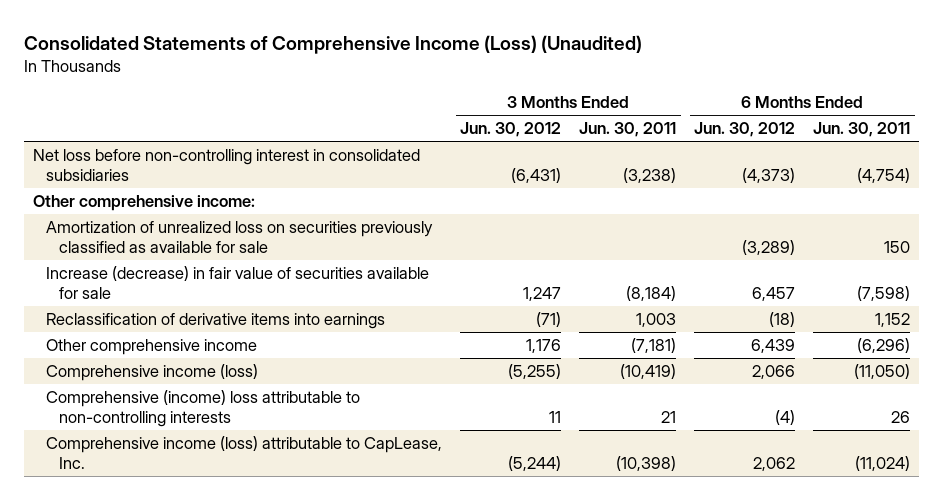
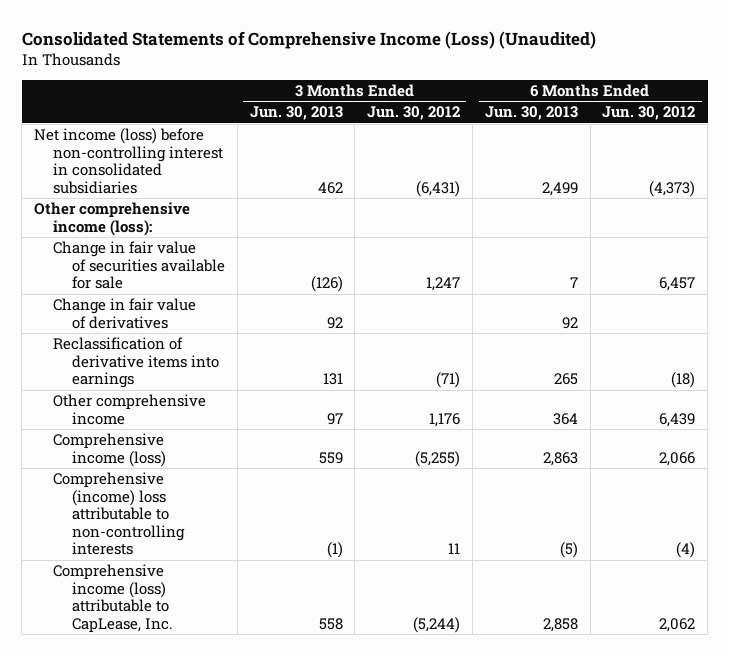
- | 3 Months Ended Jun. 30, 2012 | 3 Months Ended Jun. 30, 2011 | 6 Months Ended Jun. 30, 2012 | 6 Months Ended Jun. 30, 2011
+ | 3 Months Ended Jun. 30, 2013 | 3 Months Ended Jun. 30, 2012 | 6 Months Ended Jun. 30, 2013 | 6 Months Ended Jun. 30, 2012
- Net loss before non-controlling interest in consolidated subsidiaries | (6,431) | (3,238) | (4,373) | (4,754)
- Other comprehensive income:
- Amortization of unrealized loss on securities previously classified as available for sale | | | (3,289) | 150
- Increase (decrease) in fair value of securities available for sale | 1,247 | (8,184) | 6,457 | (7,598)
+ Net income (loss) before non-controlling interest in consolidated subsidiaries | 462 | (6,431) | 2,499 | (4,373)
+ Other comprehensive income (loss):
+ Change in fair value of securities available for sale | (126) | 1,247 | 7 | 6,457
+ Change in fair value of derivatives | 92 | | 92 |

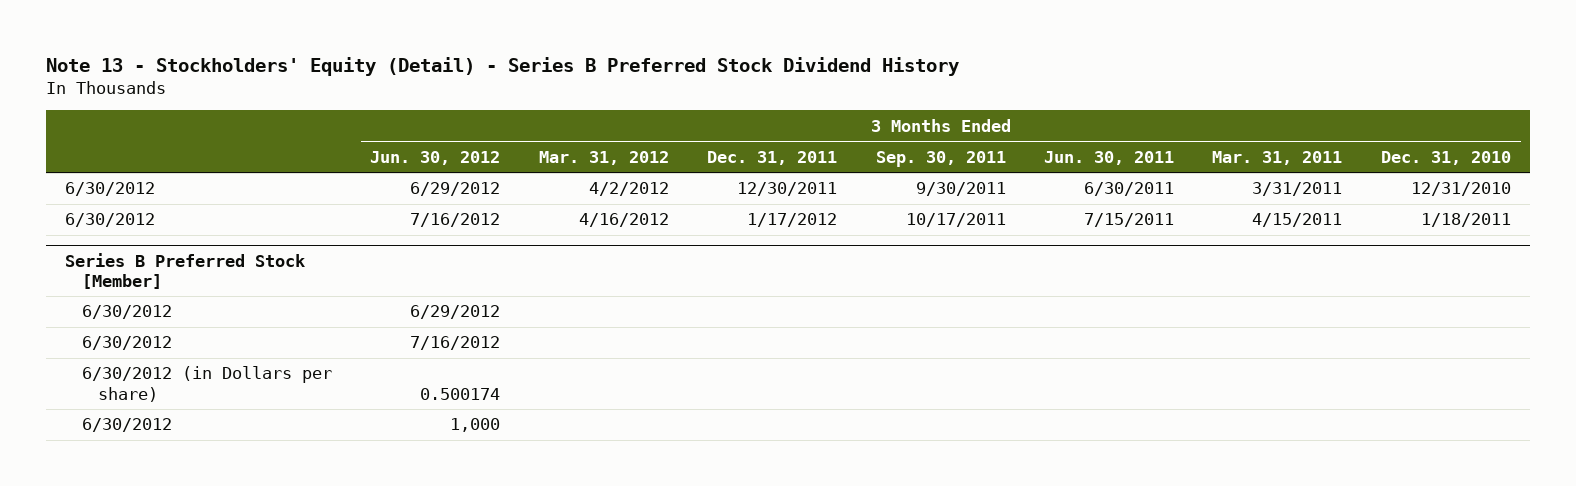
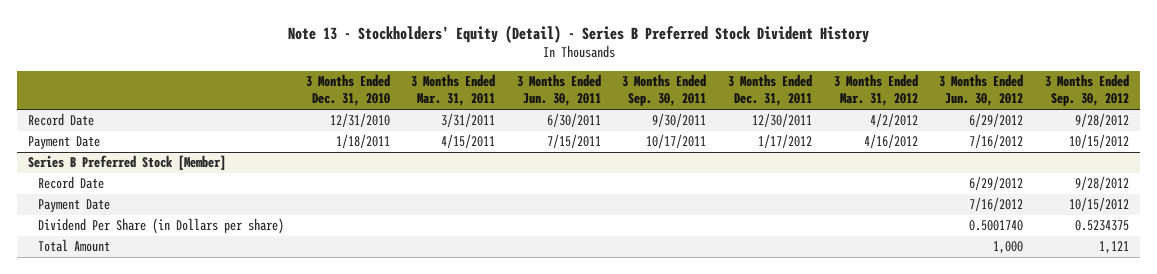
- Note 13 - Stockholders' Equity (Detail) - Series B Preferred Stock Dividend History
+ Note 13 - Stockholders' Equity (Detail) - Series B Preferred Stock Divident History
- | 3 Months Ended Jun. 30, 2012 | 3 Months Ended Mar. 31, 2012 | 3 Months Ended Dec. 31, 2011 | 3 Months Ended Sep. 30, 2011 | 3 Months Ended Jun. 30, 2011 | 3 Months Ended Mar. 31, 2011 | 3 Months Ended Dec. 31, 2010
+ | 3 Months Ended Dec. 31, 2010 | 3 Months Ended Mar. 31, 2011 | 3 Months Ended Jun. 30, 2011 | 3 Months Ended Sep. 30, 2011 | 3 Months Ended Dec. 31, 2011 | 3 Months Ended Mar. 31, 2012 | 3 Months Ended Jun. 30, 2012 | 3 Months Ended Sep. 30, 2012
- 6/30/2012 | 6/29/2012 | 4/2/2012 | 12/30/2011 | 9/30/2011 | 6/30/2011 | 3/31/2011 | 12/31/2010
- 6/30/2012 | 7/16/2012 | 4/16/2012 | 1/17/2012 | 10/17/2011 | 7/15/2011 | 4/15/2011 | 1/18/2011
+ Record Date | 12/31/2010 | 3/31/2011 | 6/30/2011 | 9/30/2011 | 12/30/2011 | 4/2/2012 | 6/29/2012 | 9/28/2012
+ Payment Date | 1/18/2011 | 4/15/2011 | 7/15/2011 | 10/17/2011 | 1/17/2012 | 4/16/2012 | 7/16/2012 | 10/15/2012
@ Series B Preferred Stock [Member]
- 6/30/2012 | 6/29/2012 | | | | | |
- 6/30/2012 | 7/16/2012 | | | | | |
- 6/30/2012 (in Dollars per share) | 0.500174 | | | | | |
- 6/30/2012 | 1,000 | | | | | |
+ Record Date | | | | | | | 6/29/2012 | 9/28/2012
+ Payment Date | | | | | | | 7/16/2012 | 10/15/2012
+ Dividend Per Share (in Dollars per share) | | | | | | | 0.5001740 | 0.5234375
+ Total Amount | | | | | | | 1,000 | 1,121

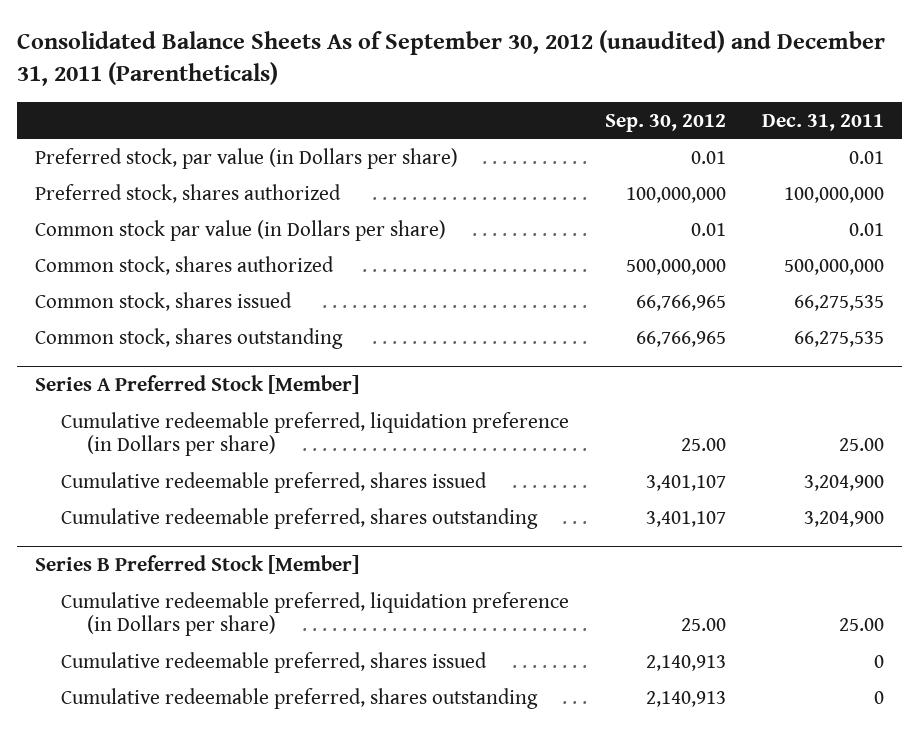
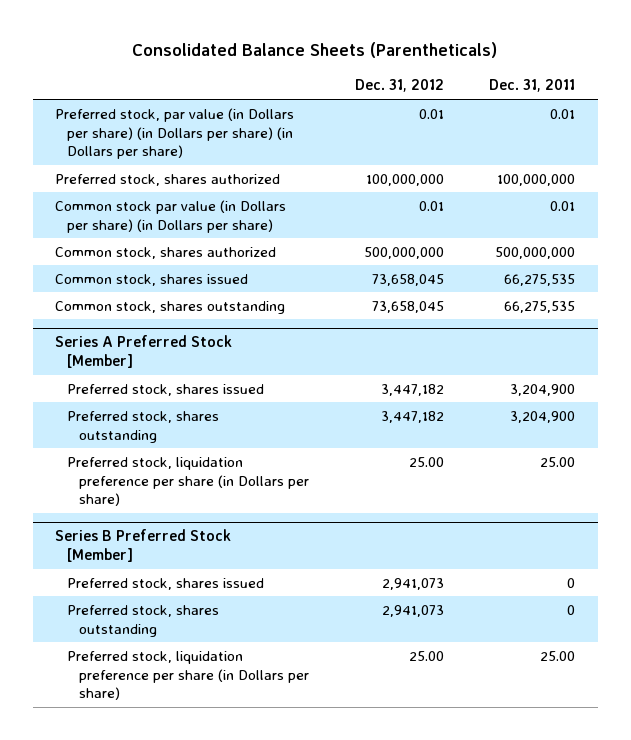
- Consolidated Balance Sheets As of September 30, 2012 (unaudited) and December 31, 2011 (Parentheticals)
+ Consolidated Balance Sheets (Parentheticals)
- | Sep. 30, 2012 | Dec. 31, 2011
+ | Dec. 31, 2012 | Dec. 31, 2011
- Preferred stock, par value (in Dollars per share) | 0.01 | 0.01
+ Preferred stock, par value (in Dollars per share) (in Dollars per share) (in Dollars per share) | 0.01 | 0.01
- Common stock par value (in Dollars per share) | 0.01 | 0.01
+ Common stock par value (in Dollars per share) (in Dollars per share) | 0.01 | 0.01
@ Series A Preferred Stock [Member]
- Cumulative redeemable preferred, liquidation preference (in Dollars per share) | 25.00 | 25.00
- Cumulative redeemable preferred, shares issued | 3,401,107 | 3,204,900
- Cumulative redeemable preferred, shares outstanding | 3,401,107 | 3,204,900
+ Preferred stock, shares issued | 3,447,182 | 3,204,900
+ Preferred stock, shares outstanding | 3,447,182 | 3,204,900
+ Preferred stock, liquidation preference per share (in Dollars per share) | 25.00 | 25.00
@ Series B Preferred Stock [Member]
- Cumulative redeemable preferred, liquidation preference (in Dollars per share) | 25.00 | 25.00
- Cumulative redeemable preferred, shares issued | 2,140,913 | 0
- Cumulative redeemable preferred, shares outstanding | 2,140,913 | 0
+ Preferred stock, shares issued | 2,941,073 | 0
+ Preferred stock, shares outstanding | 2,941,073 | 0
+ Preferred stock, liquidation preference per share (in Dollars per share) | 25.00 | 25.00

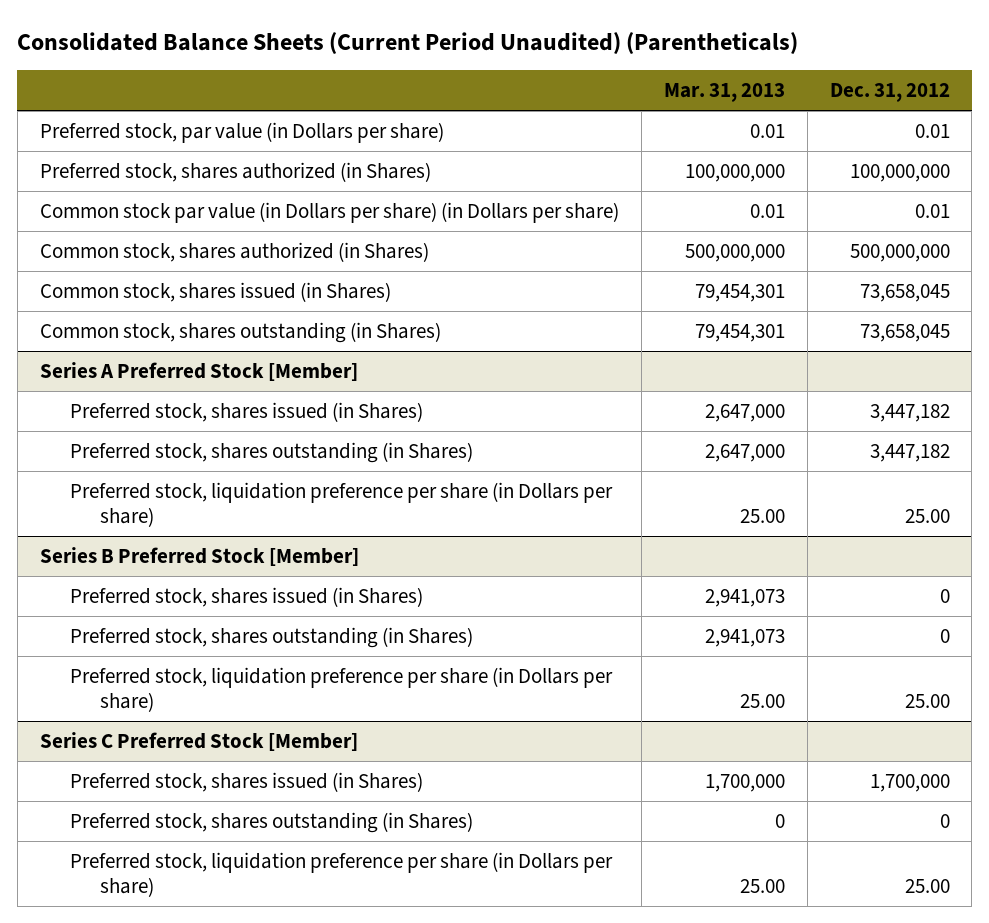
- Consolidated Balance Sheets (Parentheticals)
+ Consolidated Balance Sheets (Current Period Unaudited) (Parentheticals)
- | Dec. 31, 2012 | Dec. 31, 2011
+ | Mar. 31, 2013 | Dec. 31, 2012
- Preferred stock, par value (in Dollars per share) (in Dollars per share) (in Dollars per share) | 0.01 | 0.01
- Preferred stock, shares authorized | 100,000,000 | 100,000,000
+ Preferred stock, par value (in Dollars per share) | 0.01 | 0.01
+ Preferred stock, shares authorized (in Shares) | 100,000,000 | 100,000,000
- Common stock, shares authorized | 500,000,000 | 500,000,000
- Common stock, shares issued | 73,658,045 | 66,275,535
- Common stock, shares outstanding | 73,658,045 | 66,275,535
+ Common stock, shares authorized (in Shares) | 500,000,000 | 500,000,000
+ Common stock, shares issued (in Shares) | 79,454,301 | 73,658,045
+ Common stock, shares outstanding (in Shares) | 79,454,301 | 73,658,045
@ Series A Preferred Stock [Member]
- Preferred stock, shares issued | 3,447,182 | 3,204,900
- Preferred stock, shares outstanding | 3,447,182 | 3,204,900
+ Preferred stock, shares issued (in Shares) | 2,647,000 | 3,447,182
+ Preferred stock, shares outstanding (in Shares) | 2,647,000 | 3,447,182
@ Series B Preferred Stock [Member]
- Preferred stock, shares issued | 2,941,073 | 0
- Preferred stock, shares outstanding | 2,941,073 | 0
+ Preferred stock, shares issued (in Shares) | 2,941,073 | 0
+ Preferred stock, shares outstanding (in Shares) | 2,941,073 | 0
+ Series C Preferred Stock [Member]
+ Preferred stock, shares issued (in Shares) | 1,700,000 | 1,700,000
+ Preferred stock, shares outstanding (in Shares) | 0 | 0
+ Preferred stock, liquidation preference per share (in Dollars per share) | 25.00 | 25.00

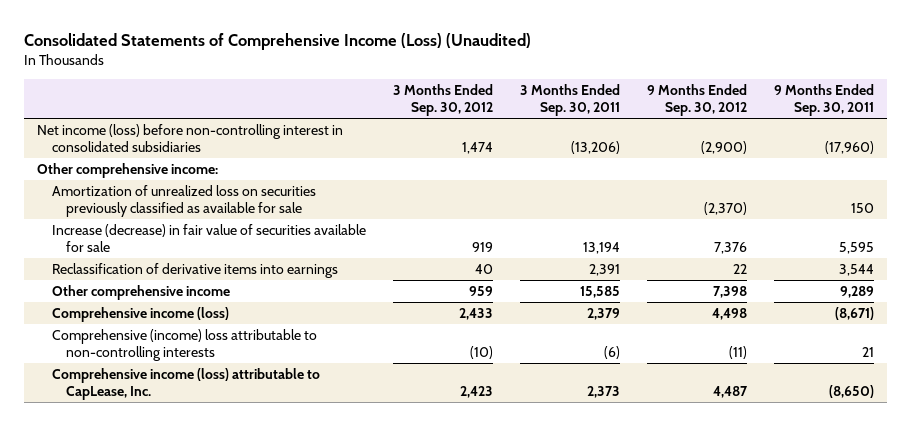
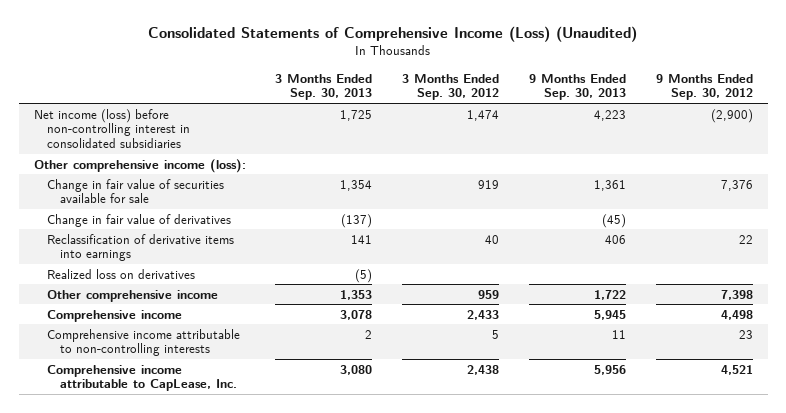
- | 3 Months Ended Sep. 30, 2012 | 3 Months Ended Sep. 30, 2011 | 9 Months Ended Sep. 30, 2012 | 9 Months Ended Sep. 30, 2011
+ | 3 Months Ended Sep. 30, 2013 | 3 Months Ended Sep. 30, 2012 | 9 Months Ended Sep. 30, 2013 | 9 Months Ended Sep. 30, 2012
- Other comprehensive income:
- Amortization of unrealized loss on securities previously classified as available for sale | | | (2,370) | 150
- Increase (decrease) in fair value of securities available for sale | 919 | 13,194 | 7,376 | 5,595
+ Other comprehensive income (loss):
+ Change in fair value of securities available for sale | 1,354 | 919 | 1,361 | 7,376
+ Change in fair value of derivatives | (137) | | (45) |
+ Realized loss on derivatives | (5) | | |
- Comprehensive income (loss) | 2,433 | 2,379 | 4,498 | (8,671)
- Comprehensive (income) loss attributable to non-controlling interests | (10) | (6) | (11) | 21
- Comprehensive income (loss) attributable to CapLease, Inc. | 2,423 | 2,373 | 4,487 | (8,650)
+ Comprehensive income | 3,078 | 2,433 | 5,945 | 4,498
+ Comprehensive income attributable to non-controlling interests | 2 | 5 | 11 | 23
+ Comprehensive income attributable to CapLease, Inc. | 3,080 | 2,438 | 5,956 | 4,521

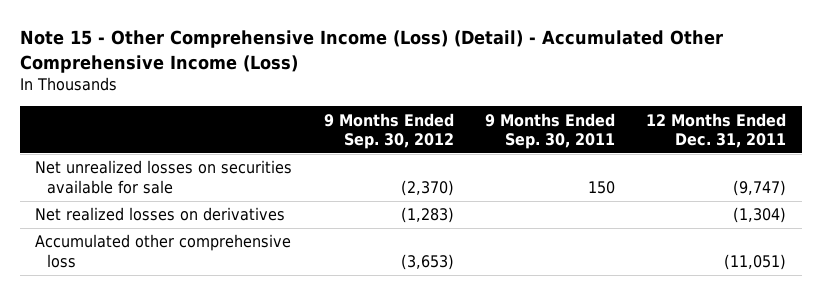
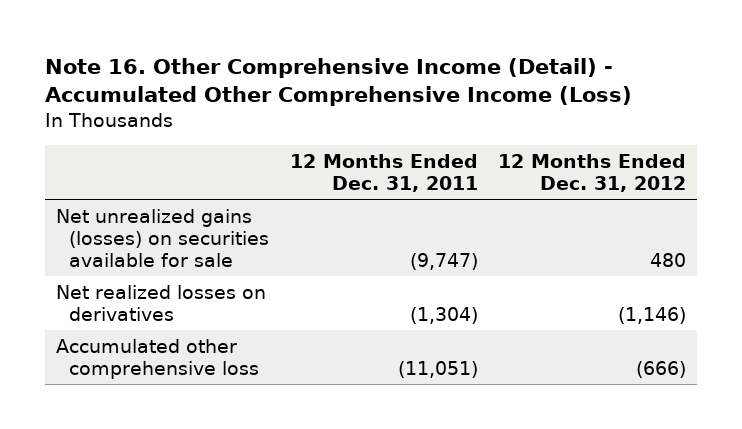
- Note 15 - Other Comprehensive Income (Loss) (Detail) - Accumulated Other Comprehensive Income (Loss)
+ Note 16. Other Comprehensive Income (Detail) - Accumulated Other Comprehensive Income (Loss)
- | 9 Months Ended Sep. 30, 2012 | 9 Months Ended Sep. 30, 2011 | 12 Months Ended Dec. 31, 2011
+ | 12 Months Ended Dec. 31, 2011 | 12 Months Ended Dec. 31, 2012
- Net unrealized losses on securities available for sale | (2,370) | 150 | (9,747)
+ Net unrealized gains (losses) on securities available for sale | (9,747) | 480

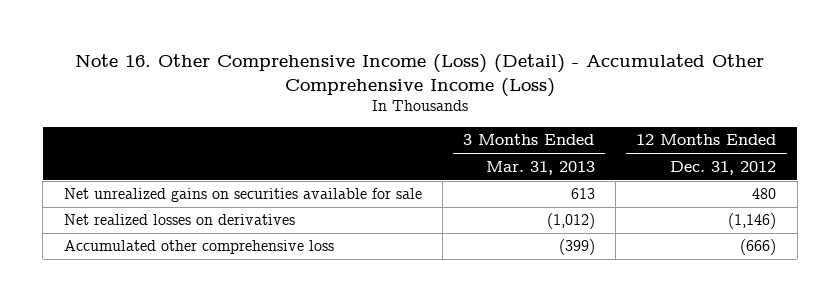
- Note 16. Other Comprehensive Income (Detail) - Accumulated Other Comprehensive Income (Loss)
+ Note 16. Other Comprehensive Income (Loss) (Detail) - Accumulated Other Comprehensive Income (Loss)
- | 12 Months Ended Dec. 31, 2011 | 12 Months Ended Dec. 31, 2012
+ | 3 Months Ended Mar. 31, 2013 | 12 Months Ended Dec. 31, 2012
- Net unrealized gains (losses) on securities available for sale | (9,747) | 480
+ Net unrealized gains on securities available for sale | 613 | 480

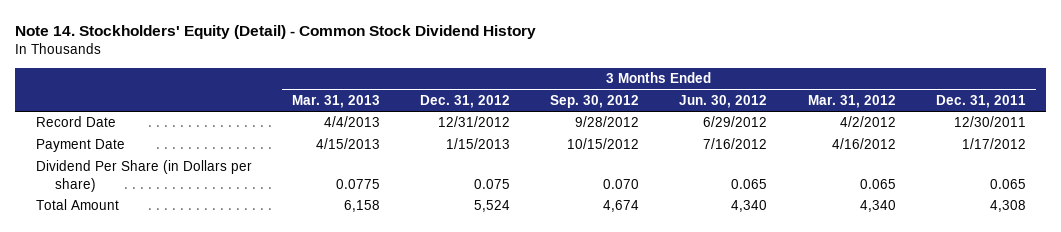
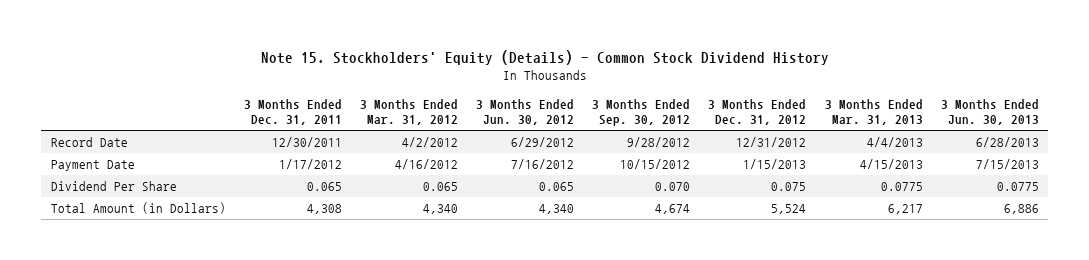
- Note 14. Stockholders' Equity (Detail) - Common Stock Dividend History
+ Note 15. Stockholders' Equity (Details) - Common Stock Dividend History
- | 3 Months Ended Mar. 31, 2013 | 3 Months Ended Dec. 31, 2012 | 3 Months Ended Sep. 30, 2012 | 3 Months Ended Jun. 30, 2012 | 3 Months Ended Mar. 31, 2012 | 3 Months Ended Dec. 31, 2011
+ | 3 Months Ended Dec. 31, 2011 | 3 Months Ended Mar. 31, 2012 | 3 Months Ended Jun. 30, 2012 | 3 Months Ended Sep. 30, 2012 | 3 Months Ended Dec. 31, 2012 | 3 Months Ended Mar. 31, 2013 | 3 Months Ended Jun. 30, 2013
- Dividend Per Share (in Dollars per share) | 0.0775 | 0.075 | 0.070 | 0.065 | 0.065 | 0.065
- Total Amount | 6,158 | 5,524 | 4,674 | 4,340 | 4,340 | 4,308
+ Dividend Per Share | 0.065 | 0.065 | 0.065 | 0.070 | 0.075 | 0.0775 | 0.0775
+ Total Amount (in Dollars) | 4,308 | 4,340 | 4,340 | 4,674 | 5,524 | 6,217 | 6,886

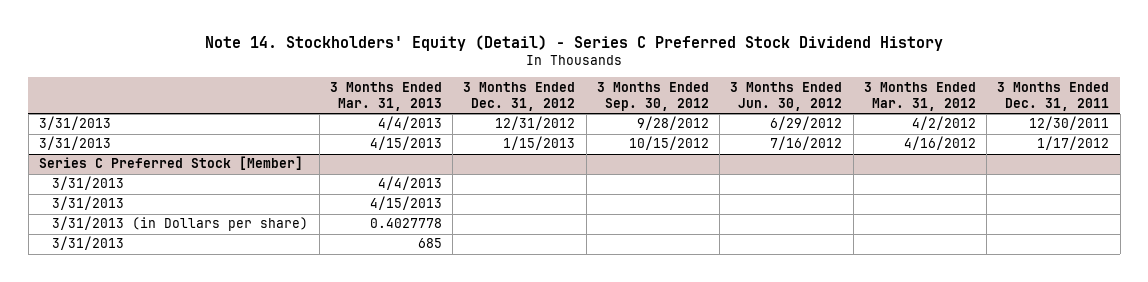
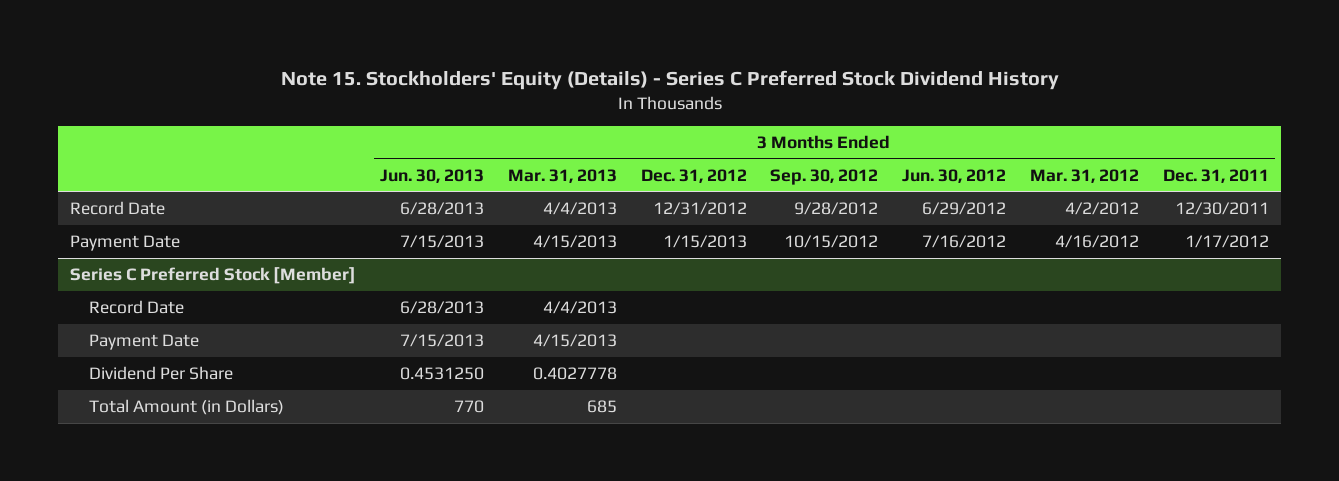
- Note 14. Stockholders' Equity (Detail) - Series C Preferred Stock Dividend History
+ Note 15. Stockholders' Equity (Details) - Series C Preferred Stock Dividend History
- | 3 Months Ended Mar. 31, 2013 | 3 Months Ended Dec. 31, 2012 | 3 Months Ended Sep. 30, 2012 | 3 Months Ended Jun. 30, 2012 | 3 Months Ended Mar. 31, 2012 | 3 Months Ended Dec. 31, 2011
+ | 3 Months Ended Jun. 30, 2013 | 3 Months Ended Mar. 31, 2013 | 3 Months Ended Dec. 31, 2012 | 3 Months Ended Sep. 30, 2012 | 3 Months Ended Jun. 30, 2012 | 3 Months Ended Mar. 31, 2012 | 3 Months Ended Dec. 31, 2011
- 3/31/2013 | 4/4/2013 | 12/31/2012 | 9/28/2012 | 6/29/2012 | 4/2/2012 | 12/30/2011
- 3/31/2013 | 4/15/2013 | 1/15/2013 | 10/15/2012 | 7/16/2012 | 4/16/2012 | 1/17/2012
+ Record Date | 6/28/2013 | 4/4/2013 | 12/31/2012 | 9/28/2012 | 6/29/2012 | 4/2/2012 | 12/30/2011
+ Payment Date | 7/15/2013 | 4/15/2013 | 1/15/2013 | 10/15/2012 | 7/16/2012 | 4/16/2012 | 1/17/2012
@ Series C Preferred Stock [Member]
- 3/31/2013 | 4/4/2013 | | | | |
- 3/31/2013 | 4/15/2013 | | | | |
- 3/31/2013 (in Dollars per share) | 0.4027778 | | | | |
- 3/31/2013 | 685 | | | | |
+ Record Date | 6/28/2013 | 4/4/2013 | | | | |
+ Payment Date | 7/15/2013 | 4/15/2013 | | | | |
+ Dividend Per Share | 0.4531250 | 0.4027778 | | | | |
+ Total Amount (in Dollars) | 770 | 685 | | | | |

